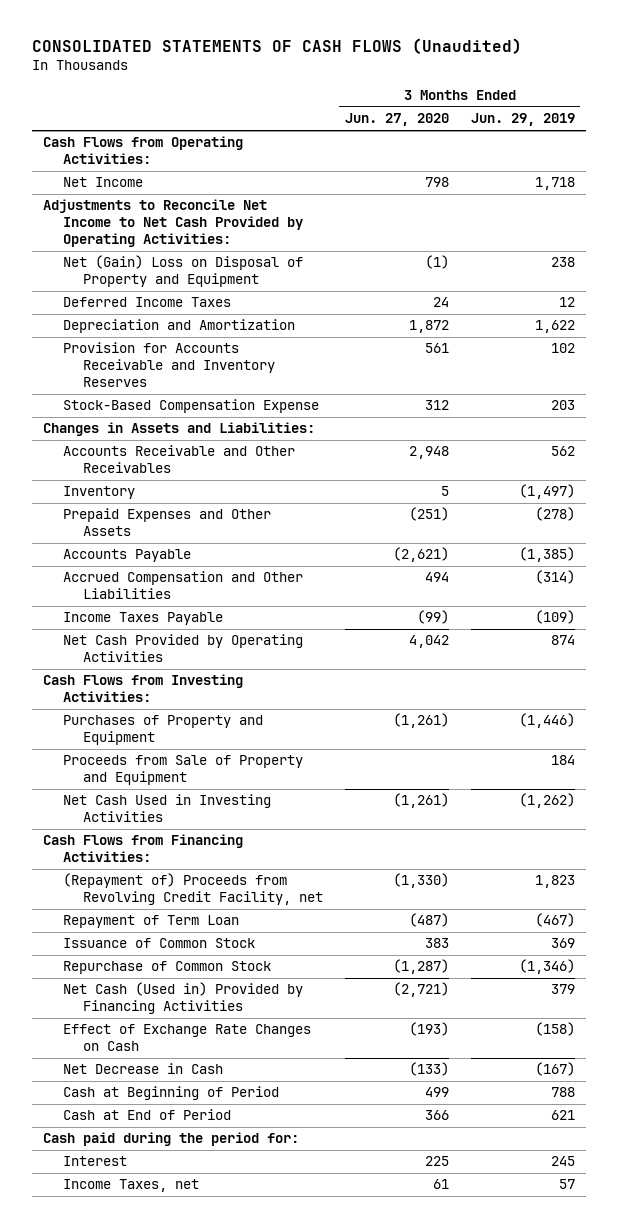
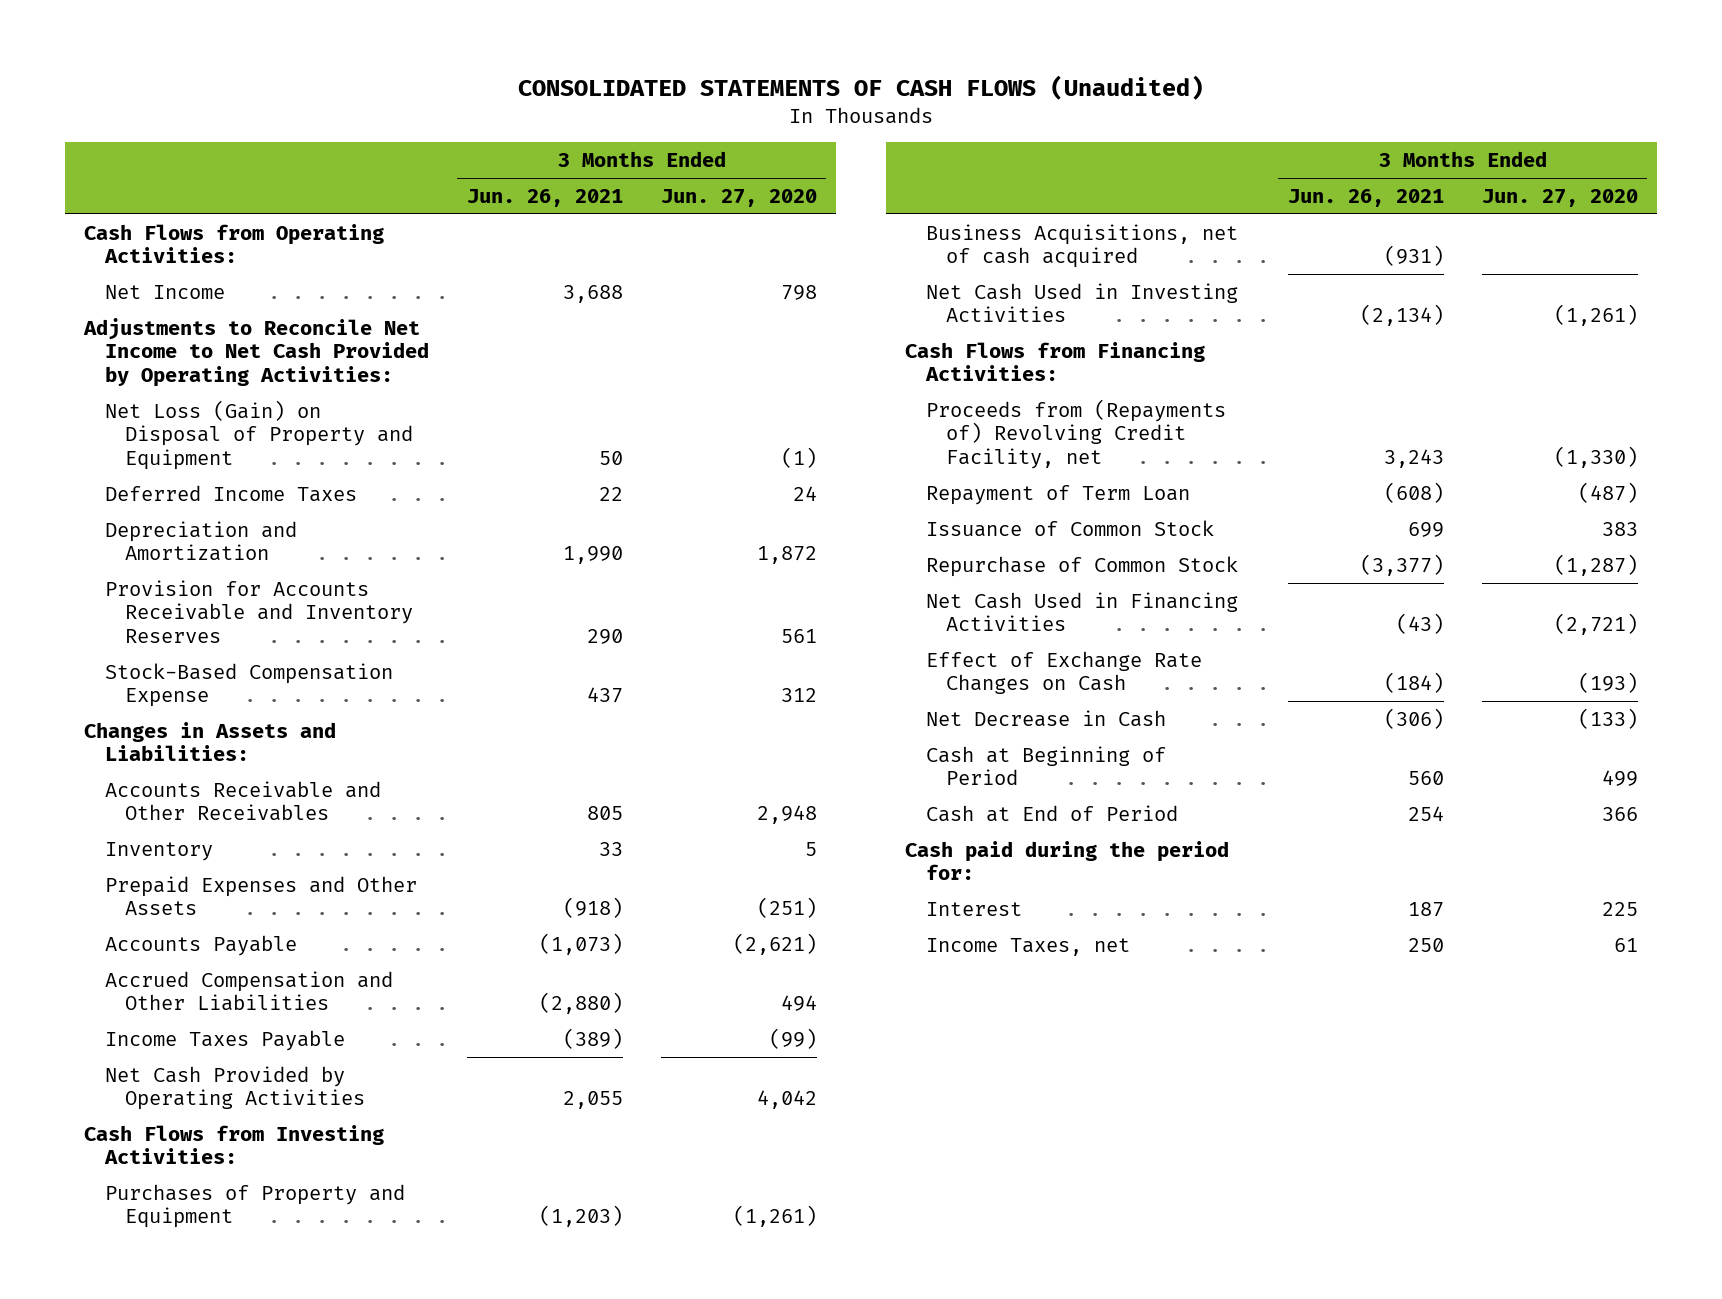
- | 3 Months Ended Jun. 27, 2020 | 3 Months Ended Jun. 29, 2019
+ | 3 Months Ended Jun. 26, 2021 | 3 Months Ended Jun. 27, 2020
- Net (Gain) Loss on Disposal of Property and Equipment | (1) | 238
+ Net Loss (Gain) on Disposal of Property and Equipment | 50 | (1)
- Proceeds from Sale of Property and Equipment | | 184
+ Business Acquisitions, net of cash acquired | (931) |
- (Repayment of) Proceeds from Revolving Credit Facility, net | (1,330) | 1,823
+ Proceeds from (Repayments of) Revolving Credit Facility, net | 3,243 | (1,330)
- Net Cash (Used in) Provided by Financing Activities | (2,721) | 379
+ Net Cash Used in Financing Activities | (43) | (2,721)

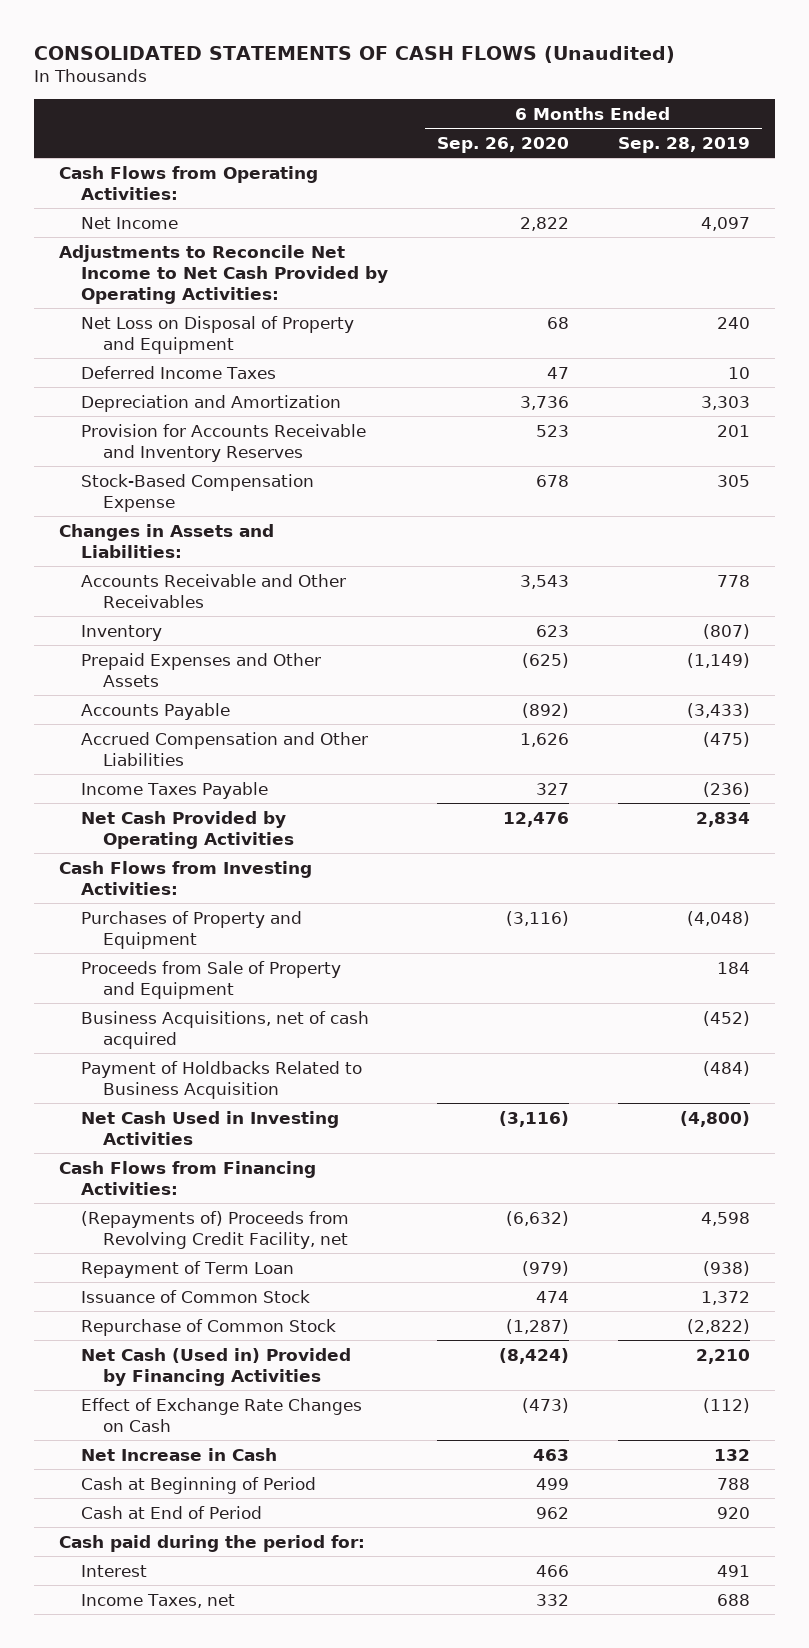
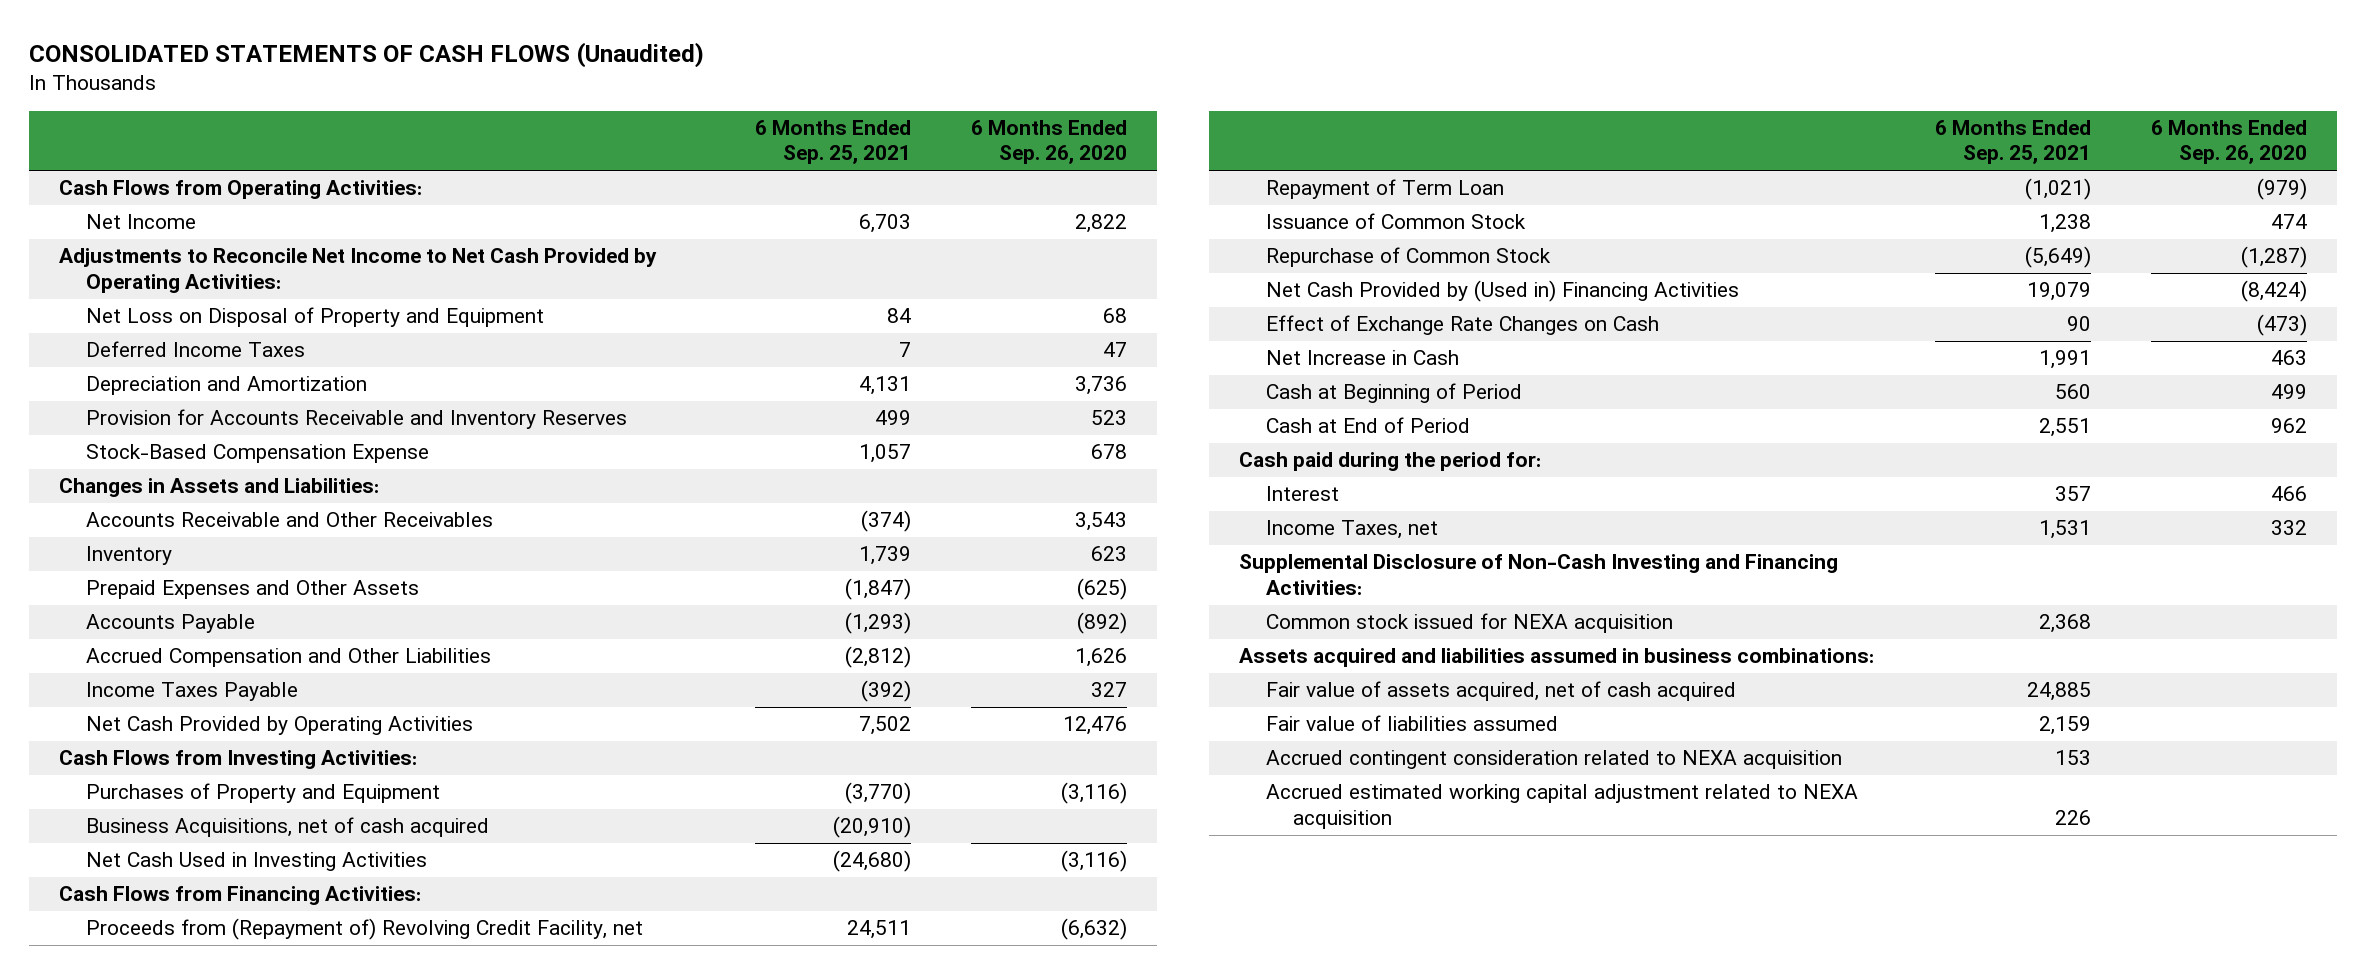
- | 6 Months Ended Sep. 26, 2020 | 6 Months Ended Sep. 28, 2019
+ | 6 Months Ended Sep. 25, 2021 | 6 Months Ended Sep. 26, 2020
- Proceeds from Sale of Property and Equipment | | 184
- Payment of Holdbacks Related to Business Acquisition | | (484)
- (Repayments of) Proceeds from Revolving Credit Facility, net | (6,632) | 4,598
+ Proceeds from (Repayment of) Revolving Credit Facility, net | 24,511 | (6,632)
- Net Cash (Used in) Provided by Financing Activities | (8,424) | 2,210
+ Net Cash Provided by (Used in) Financing Activities | 19,079 | (8,424)
+ Supplemental Disclosure of Non-Cash Investing and Financing Activities:
+ Common stock issued for NEXA acquisition | 2,368 |
+ Assets acquired and liabilities assumed in business combinations:
+ Fair value of assets acquired, net of cash acquired | 24,885 |
+ Fair value of liabilities assumed | 2,159 |
+ Accrued contingent consideration related to NEXA acquisition | 153 |
+ Accrued estimated working capital adjustment related to NEXA acquisition | 226 |

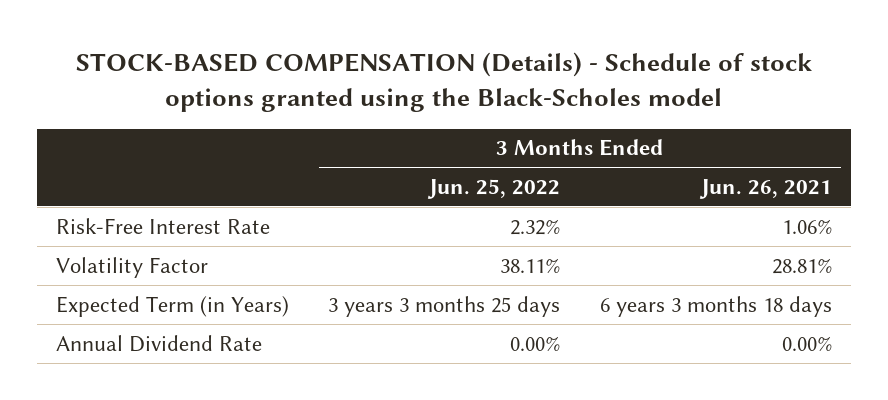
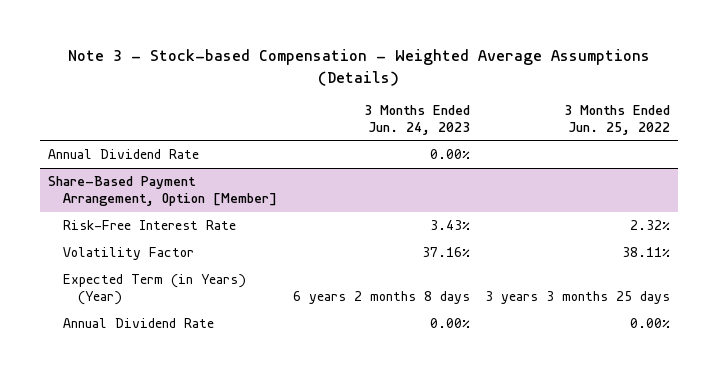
- STOCK-BASED COMPENSATION (Details) - Schedule of stock options granted using the Black-Scholes model
+ Note 3 - Stock-based Compensation - Weighted Average Assumptions (Details)
- | 3 Months Ended Jun. 25, 2022 | 3 Months Ended Jun. 26, 2021
+ | 3 Months Ended Jun. 24, 2023 | 3 Months Ended Jun. 25, 2022
+ Annual Dividend Rate | 0.00% |
+ Share-Based Payment Arrangement, Option [Member]
- Expected Term (in Years) | 3 years 3 months 25 days | 6 years 3 months 18 days
+ Expected Term (in Years) (Year) | 6 years 2 months 8 days | 3 years 3 months 25 days

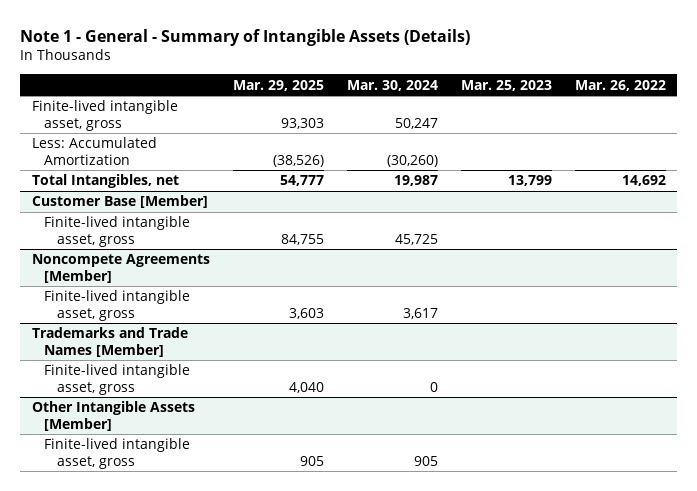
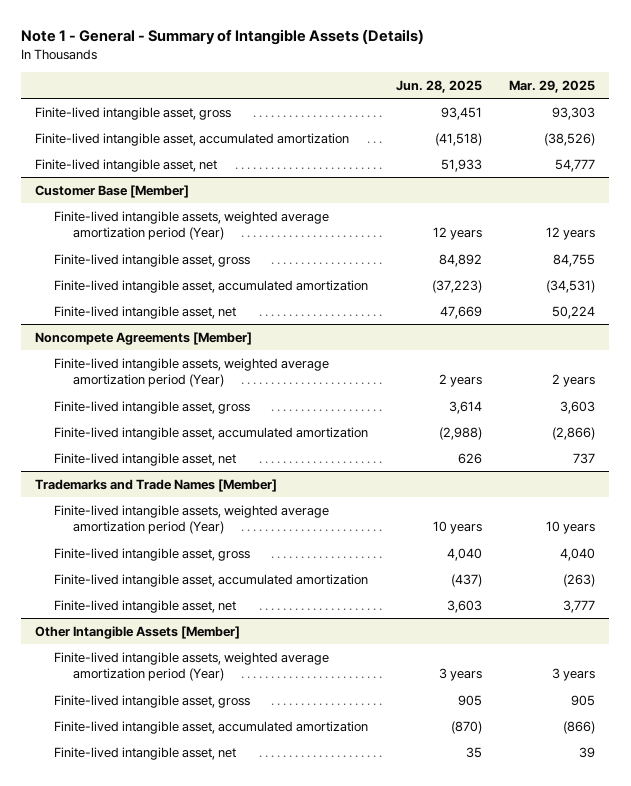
- | Mar. 29, 2025 | Mar. 30, 2024 | Mar. 25, 2023 | Mar. 26, 2022
+ | Jun. 28, 2025 | Mar. 29, 2025
- Less: Accumulated Amortization | (38,526) | (30,260) | |
- Total Intangibles, net | 54,777 | 19,987 | 13,799 | 14,692
+ Finite-lived intangible asset, accumulated amortization | (41,518) | (38,526)
+ Finite-lived intangible asset, net | 51,933 | 54,777
@ Customer Base [Member]
+ Finite-lived intangible assets, weighted average amortization period (Year) | 12 years | 12 years
+ Finite-lived intangible asset, accumulated amortization | (37,223) | (34,531)
+ Finite-lived intangible asset, net | 47,669 | 50,224
@ Noncompete Agreements [Member]
+ Finite-lived intangible assets, weighted average amortization period (Year) | 2 years | 2 years
+ Finite-lived intangible asset, accumulated amortization | (2,988) | (2,866)
+ Finite-lived intangible asset, net | 626 | 737
@ Trademarks and Trade Names [Member]
+ Finite-lived intangible assets, weighted average amortization period (Year) | 10 years | 10 years
+ Finite-lived intangible asset, accumulated amortization | (437) | (263)
+ Finite-lived intangible asset, net | 3,603 | 3,777
@ Other Intangible Assets [Member]
+ Finite-lived intangible assets, weighted average amortization period (Year) | 3 years | 3 years
+ Finite-lived intangible asset, accumulated amortization | (870) | (866)
+ Finite-lived intangible asset, net | 35 | 39

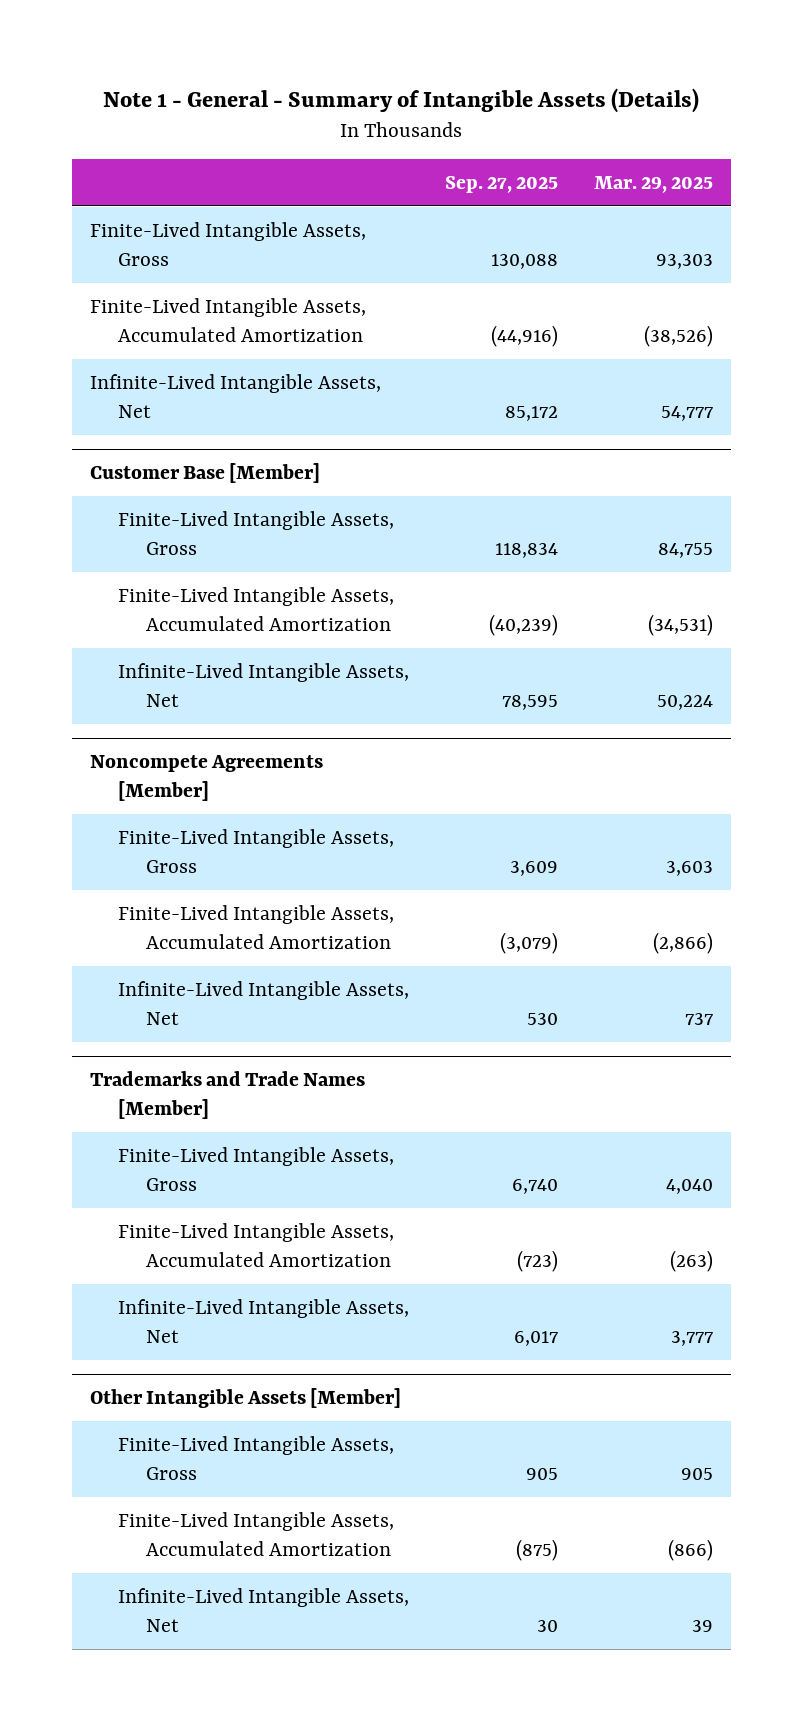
- | Jun. 28, 2025 | Mar. 29, 2025
+ | Sep. 27, 2025 | Mar. 29, 2025
- Finite-lived intangible asset, gross | 93,451 | 93,303
- Finite-lived intangible asset, accumulated amortization | (41,518) | (38,526)
- Finite-lived intangible asset, net | 51,933 | 54,777
+ Finite-Lived Intangible Assets, Gross | 130,088 | 93,303
+ Finite-Lived Intangible Assets, Accumulated Amortization | (44,916) | (38,526)
+ Infinite-Lived Intangible Assets, Net | 85,172 | 54,777
@ Customer Base [Member]
- Finite-lived intangible assets, weighted average amortization period (Year) | 12 years | 12 years
- Finite-lived intangible asset, gross | 84,892 | 84,755
- Finite-lived intangible asset, accumulated amortization | (37,223) | (34,531)
- Finite-lived intangible asset, net | 47,669 | 50,224
+ Finite-Lived Intangible Assets, Gross | 118,834 | 84,755
+ Finite-Lived Intangible Assets, Accumulated Amortization | (40,239) | (34,531)
+ Infinite-Lived Intangible Assets, Net | 78,595 | 50,224
@ Noncompete Agreements [Member]
- Finite-lived intangible assets, weighted average amortization period (Year) | 2 years | 2 years
- Finite-lived intangible asset, gross | 3,614 | 3,603
- Finite-lived intangible asset, accumulated amortization | (2,988) | (2,866)
- Finite-lived intangible asset, net | 626 | 737
+ Finite-Lived Intangible Assets, Gross | 3,609 | 3,603
+ Finite-Lived Intangible Assets, Accumulated Amortization | (3,079) | (2,866)
+ Infinite-Lived Intangible Assets, Net | 530 | 737
@ Trademarks and Trade Names [Member]
- Finite-lived intangible assets, weighted average amortization period (Year) | 10 years | 10 years
- Finite-lived intangible asset, gross | 4,040 | 4,040
- Finite-lived intangible asset, accumulated amortization | (437) | (263)
- Finite-lived intangible asset, net | 3,603 | 3,777
+ Finite-Lived Intangible Assets, Gross | 6,740 | 4,040
+ Finite-Lived Intangible Assets, Accumulated Amortization | (723) | (263)
+ Infinite-Lived Intangible Assets, Net | 6,017 | 3,777
@ Other Intangible Assets [Member]
- Finite-lived intangible assets, weighted average amortization period (Year) | 3 years | 3 years
- Finite-lived intangible asset, gross | 905 | 905
- Finite-lived intangible asset, accumulated amortization | (870) | (866)
- Finite-lived intangible asset, net | 35 | 39
+ Finite-Lived Intangible Assets, Gross | 905 | 905
+ Finite-Lived Intangible Assets, Accumulated Amortization | (875) | (866)
+ Infinite-Lived Intangible Assets, Net | 30 | 39

